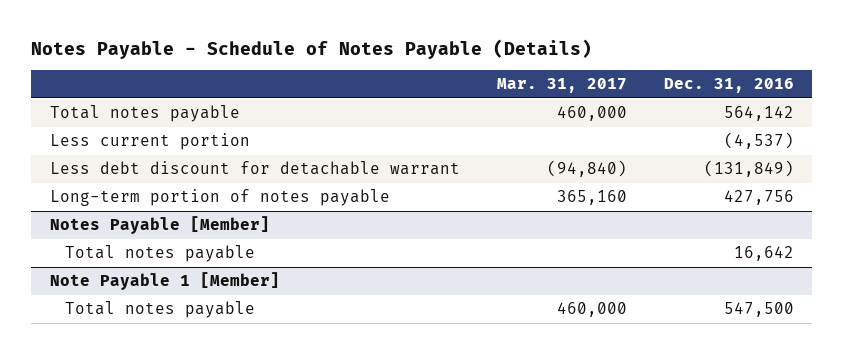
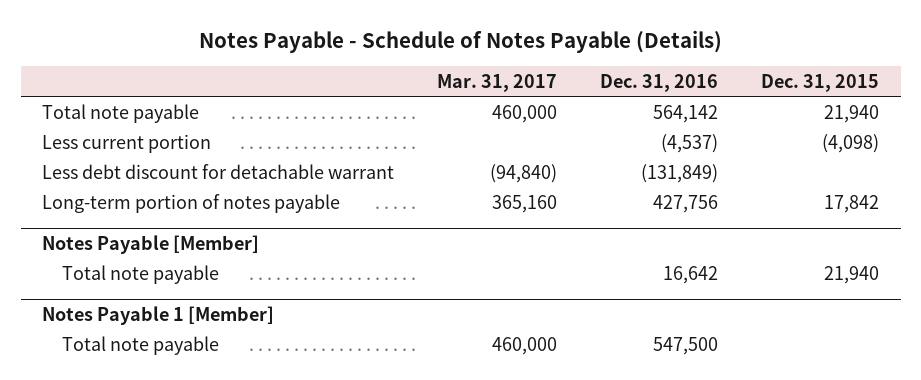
- | Mar. 31, 2017 | Dec. 31, 2016
+ | Mar. 31, 2017 | Dec. 31, 2016 | Dec. 31, 2015
- Total notes payable | 460,000 | 564,142
+ Total note payable | 460,000 | 564,142 | 21,940
@ Notes Payable [Member]
- Total notes payable | | 16,642
- Note Payable 1 [Member]
- Total notes payable | 460,000 | 547,500
@ Notes Payable [Member]
+ Total note payable | | 16,642 | 21,940
+ Notes Payable 1 [Member]
+ Total note payable | 460,000 | 547,500 |

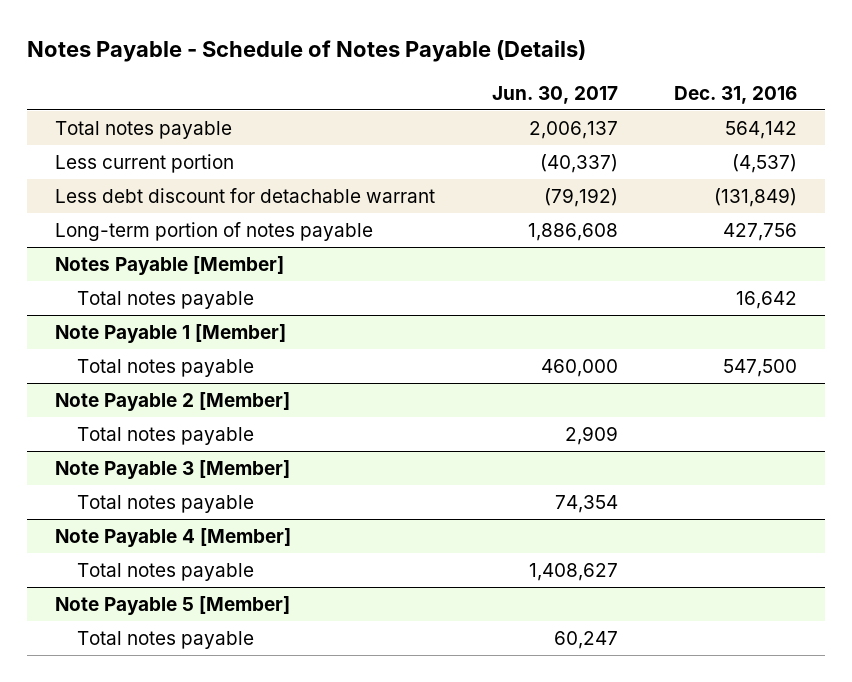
- | Mar. 31, 2017 | Dec. 31, 2016 | Dec. 31, 2015
+ | Jun. 30, 2017 | Dec. 31, 2016
- Total note payable | 460,000 | 564,142 | 21,940
+ Total notes payable | 2,006,137 | 564,142
@ Notes Payable [Member]
- Total note payable | | 16,642 | 21,940
- Notes Payable 1 [Member]
- Total note payable | 460,000 | 547,500 |
@ Notes Payable [Member]
+ Total notes payable | | 16,642
+ Note Payable 1 [Member]
+ Total notes payable | 460,000 | 547,500
+ Note Payable 2 [Member]
+ Total notes payable | 2,909 |
+ Note Payable 3 [Member]
+ Total notes payable | 74,354 |
+ Note Payable 4 [Member]
+ Total notes payable | 1,408,627 |
+ Note Payable 5 [Member]
+ Total notes payable | 60,247 |

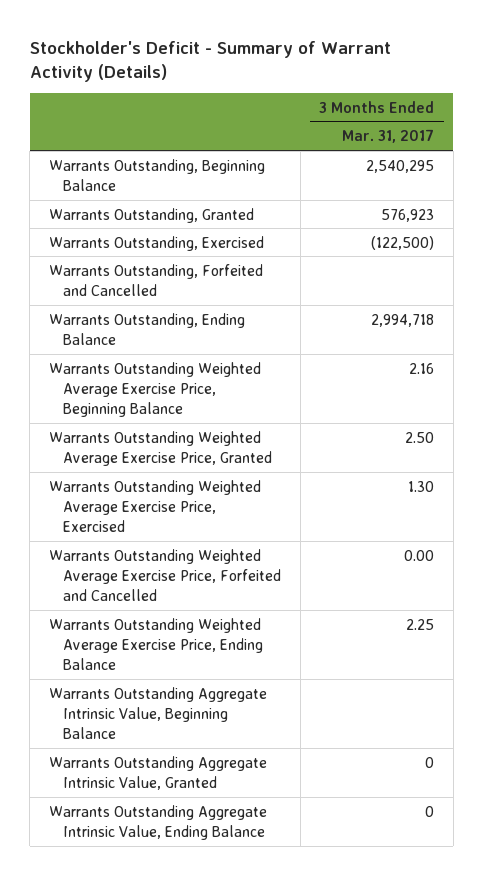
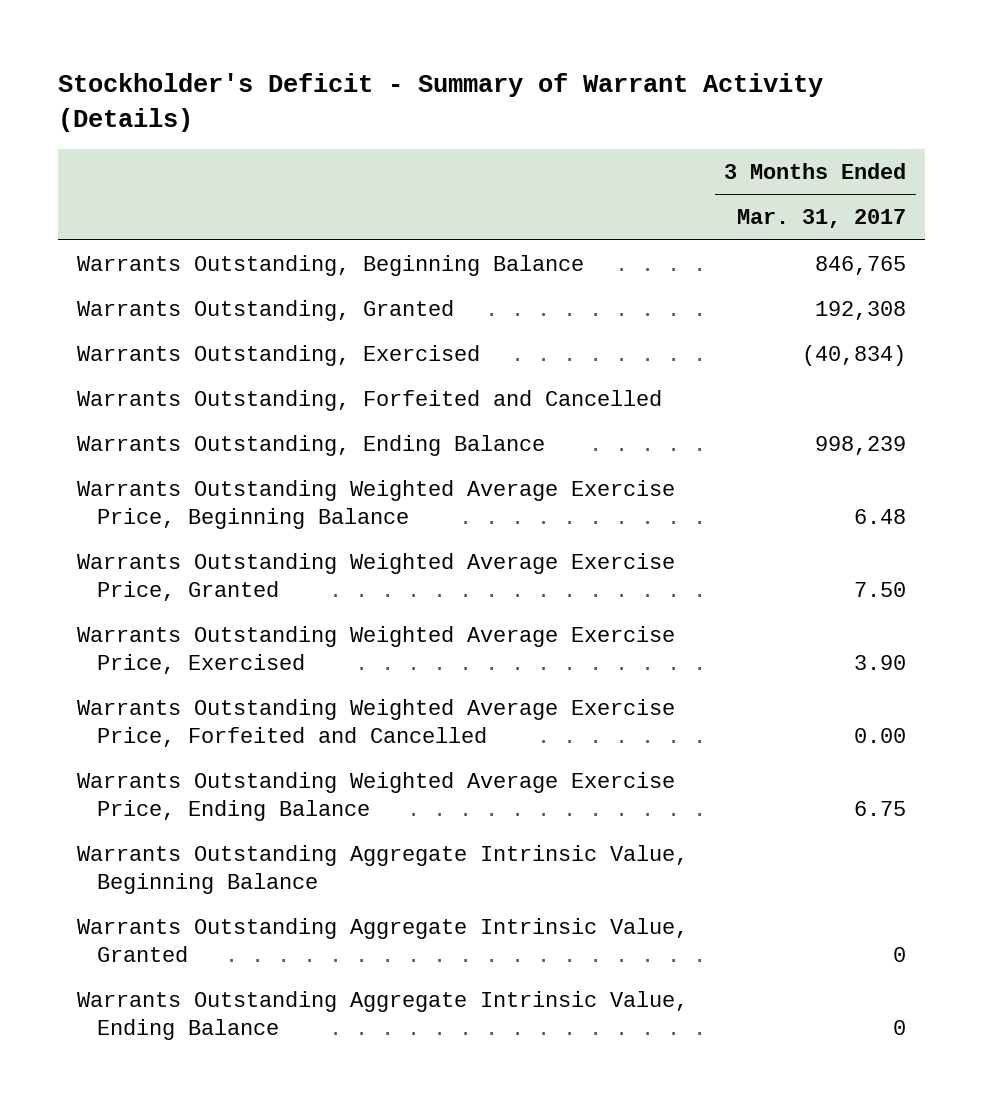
- Warrants Outstanding, Beginning Balance | 2,540,295
- Warrants Outstanding, Granted | 576,923
- Warrants Outstanding, Exercised | (122,500)
+ Warrants Outstanding, Beginning Balance | 846,765
+ Warrants Outstanding, Granted | 192,308
+ Warrants Outstanding, Exercised | (40,834)
- Warrants Outstanding, Ending Balance | 2,994,718
- Warrants Outstanding Weighted Average Exercise Price, Beginning Balance | 2.16
- Warrants Outstanding Weighted Average Exercise Price, Granted | 2.50
- Warrants Outstanding Weighted Average Exercise Price, Exercised | 1.30
+ Warrants Outstanding, Ending Balance | 998,239
+ Warrants Outstanding Weighted Average Exercise Price, Beginning Balance | 6.48
+ Warrants Outstanding Weighted Average Exercise Price, Granted | 7.50
+ Warrants Outstanding Weighted Average Exercise Price, Exercised | 3.90
- Warrants Outstanding Weighted Average Exercise Price, Ending Balance | 2.25
+ Warrants Outstanding Weighted Average Exercise Price, Ending Balance | 6.75

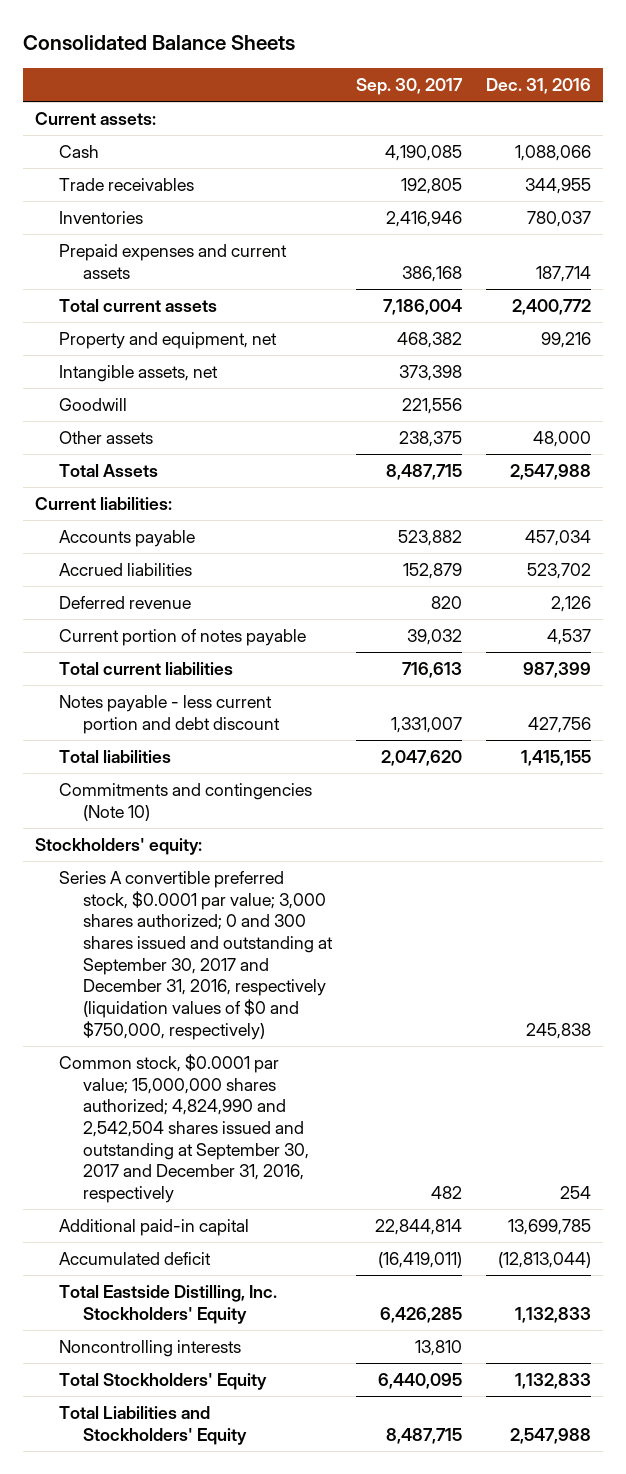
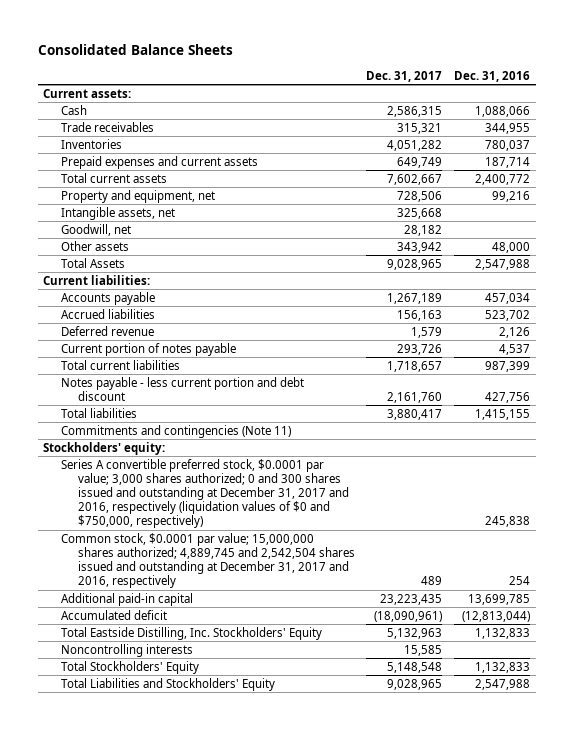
- | Sep. 30, 2017 | Dec. 31, 2016
+ | Dec. 31, 2017 | Dec. 31, 2016
- Goodwill | 221,556 |
+ Goodwill, net | 28,182 |
- Commitments and contingencies (Note 10)
+ Commitments and contingencies (Note 11)
- Series A convertible preferred stock, $0.0001 par value; 3,000 shares authorized; 0 and 300 shares issued and outstanding at September 30, 2017 and December 31, 2016, respectively (liquidation values of $0 and $750,000, respectively) | | 245,838
- Common stock, $0.0001 par value; 15,000,000 shares authorized; 4,824,990 and 2,542,504 shares issued and outstanding at September 30, 2017 and December 31, 2016, respectively | 482 | 254
+ Series A convertible preferred stock, $0.0001 par value; 3,000 shares authorized; 0 and 300 shares issued and outstanding at December 31, 2017 and 2016, respectively (liquidation values of $0 and $750,000, respectively) | | 245,838
+ Common stock, $0.0001 par value; 15,000,000 shares authorized; 4,889,745 and 2,542,504 shares issued and outstanding at December 31, 2017 and 2016, respectively | 489 | 254

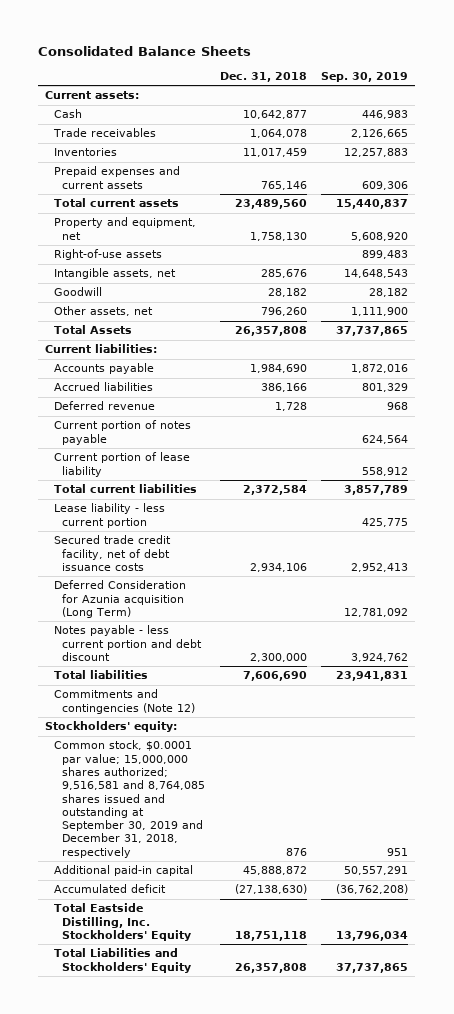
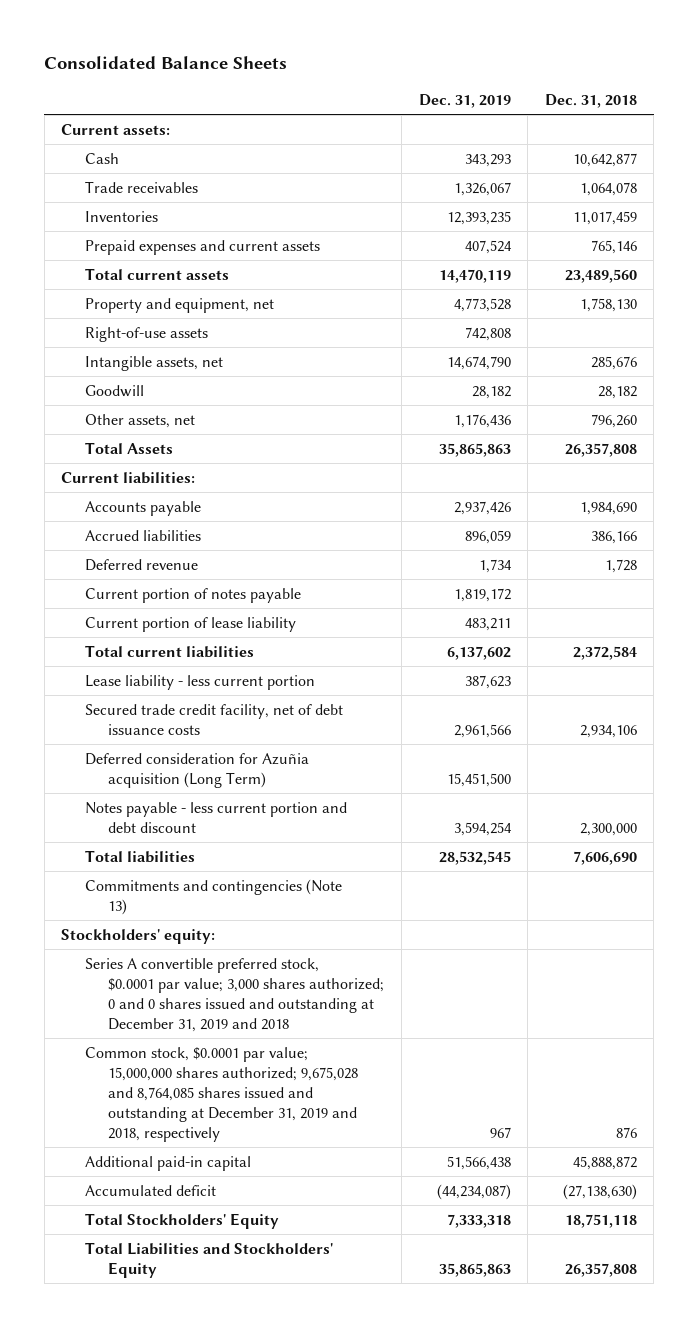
- | Dec. 31, 2018 | Sep. 30, 2019
+ | Dec. 31, 2019 | Dec. 31, 2018
- Deferred Consideration for Azunia acquisition (Long Term) | | 12,781,092
+ Deferred consideration for Azuñia acquisition (Long Term) | 15,451,500 |
- Commitments and contingencies (Note 12)
+ Commitments and contingencies (Note 13)
- Common stock, $0.0001 par value; 15,000,000 shares authorized; 9,516,581 and 8,764,085 shares issued and outstanding at September 30, 2019 and December 31, 2018, respectively | 876 | 951
+ Series A convertible preferred stock, $0.0001 par value; 3,000 shares authorized; 0 and 0 shares issued and outstanding at December 31, 2019 and 2018
+ Common stock, $0.0001 par value; 15,000,000 shares authorized; 9,675,028 and 8,764,085 shares issued and outstanding at December 31, 2019 and 2018, respectively | 967 | 876
- Total Eastside Distilling, Inc. Stockholders' Equity | 18,751,118 | 13,796,034
+ Total Stockholders' Equity | 7,333,318 | 18,751,118

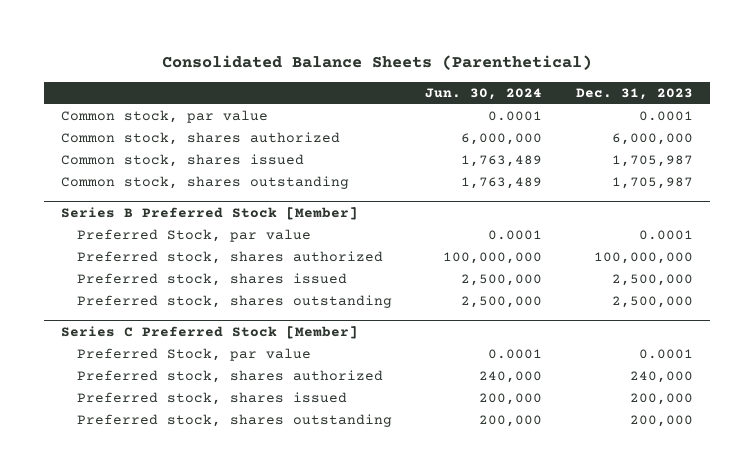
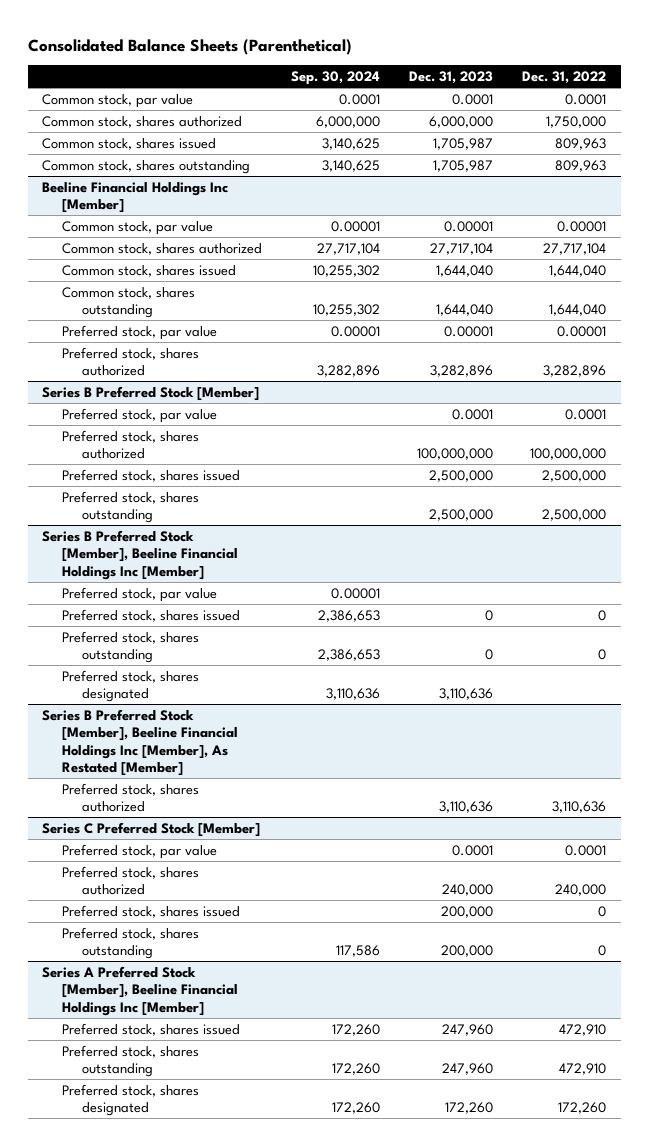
- | Jun. 30, 2024 | Dec. 31, 2023
+ | Sep. 30, 2024 | Dec. 31, 2023 | Dec. 31, 2022
+ Beeline Financial Holdings Inc [Member]
+ Common stock, par value | 0.00001 | 0.00001 | 0.00001
+ Common stock, shares authorized | 27,717,104 | 27,717,104 | 27,717,104
+ Common stock, shares issued | 10,255,302 | 1,644,040 | 1,644,040
+ Common stock, shares outstanding | 10,255,302 | 1,644,040 | 1,644,040
+ Preferred stock, par value | 0.00001 | 0.00001 | 0.00001
+ Preferred stock, shares authorized | 3,282,896 | 3,282,896 | 3,282,896
@ Series B Preferred Stock [Member]
- Preferred Stock, par value | 0.0001 | 0.0001
+ Preferred stock, par value | | 0.0001 | 0.0001
+ Series B Preferred Stock [Member], Beeline Financial Holdings Inc [Member]
+ Preferred stock, par value | 0.00001 | |
+ Preferred stock, shares issued | 2,386,653 | 0 | 0
+ Preferred stock, shares outstanding | 2,386,653 | 0 | 0
+ Preferred stock, shares designated | 3,110,636 | 3,110,636 |
+ Series B Preferred Stock [Member], Beeline Financial Holdings Inc [Member], As Restated [Member]
+ Preferred stock, shares authorized | | 3,110,636 | 3,110,636
@ Series C Preferred Stock [Member]
- Preferred Stock, par value | 0.0001 | 0.0001
+ Preferred stock, par value | | 0.0001 | 0.0001
+ Series A Preferred Stock [Member], Beeline Financial Holdings Inc [Member]
+ Preferred stock, shares issued | 172,260 | 247,960 | 472,910
+ Preferred stock, shares outstanding | 172,260 | 247,960 | 472,910
+ Preferred stock, shares designated | 172,260 | 172,260 | 172,260

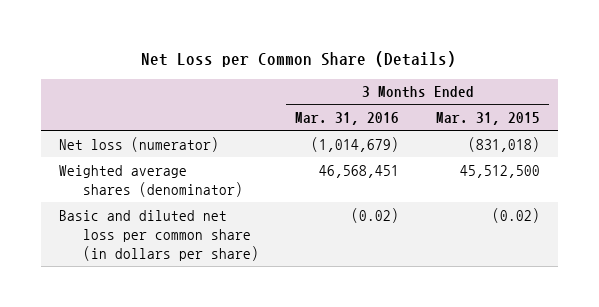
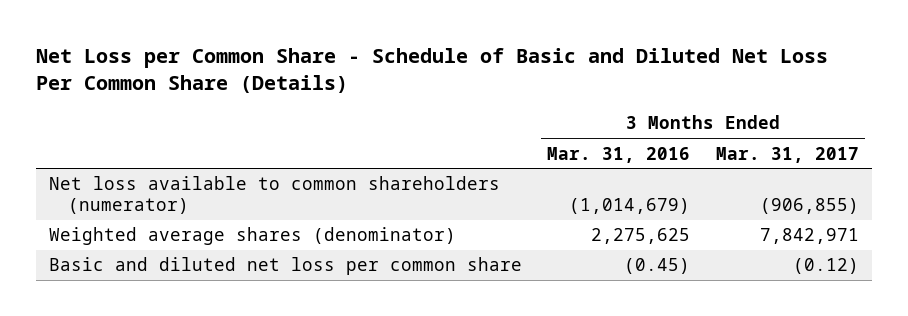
- Net Loss per Common Share (Details)
+ Net Loss per Common Share - Schedule of Basic and Diluted Net Loss Per Common Share (Details)
- | 3 Months Ended Mar. 31, 2016 | 3 Months Ended Mar. 31, 2015
+ | 3 Months Ended Mar. 31, 2016 | 3 Months Ended Mar. 31, 2017
- Net loss (numerator) | (1,014,679) | (831,018)
- Weighted average shares (denominator) | 46,568,451 | 45,512,500
- Basic and diluted net loss per common share (in dollars per share) | (0.02) | (0.02)
+ Net loss available to common shareholders (numerator) | (1,014,679) | (906,855)
+ Weighted average shares (denominator) | 2,275,625 | 7,842,971
+ Basic and diluted net loss per common share | (0.45) | (0.12)

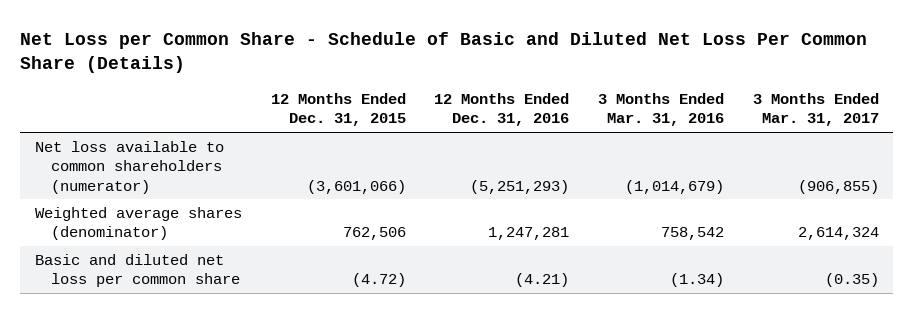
- | 3 Months Ended Mar. 31, 2016 | 3 Months Ended Mar. 31, 2017
+ | 12 Months Ended Dec. 31, 2015 | 12 Months Ended Dec. 31, 2016 | 3 Months Ended Mar. 31, 2016 | 3 Months Ended Mar. 31, 2017
- Weighted average shares (denominator) | 2,275,625 | 7,842,971
- Basic and diluted net loss per common share | (0.45) | (0.12)
+ Weighted average shares (denominator) | 762,506 | 1,247,281 | 758,542 | 2,614,324
+ Basic and diluted net loss per common share | (4.72) | (4.21) | (1.34) | (0.35)

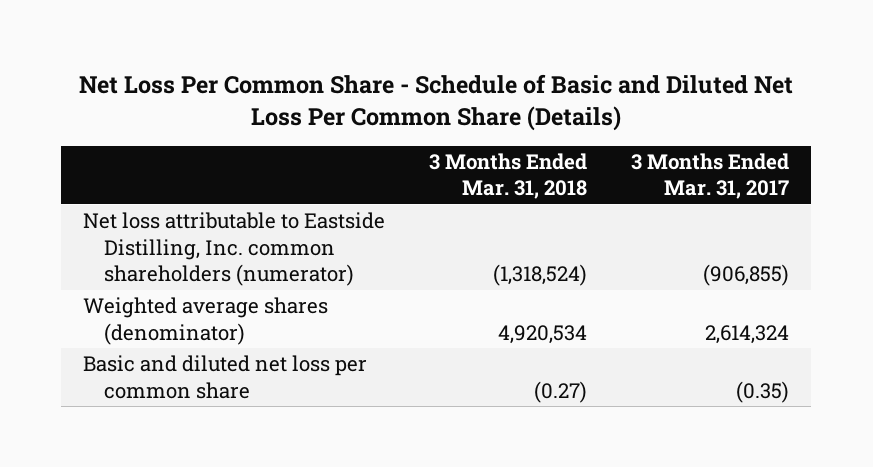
- Net Loss per Common Share - Schedule of Basic and Diluted Net Loss Per Common Share (Details)
+ Net Loss Per Common Share - Schedule of Basic and Diluted Net Loss Per Common Share (Details)
- | 12 Months Ended Dec. 31, 2015 | 12 Months Ended Dec. 31, 2016 | 3 Months Ended Mar. 31, 2016 | 3 Months Ended Mar. 31, 2017
+ | 3 Months Ended Mar. 31, 2018 | 3 Months Ended Mar. 31, 2017
- Net loss available to common shareholders (numerator) | (3,601,066) | (5,251,293) | (1,014,679) | (906,855)
+ Net loss attributable to Eastside Distilling, Inc. common shareholders (numerator) | (1,318,524) | (906,855)

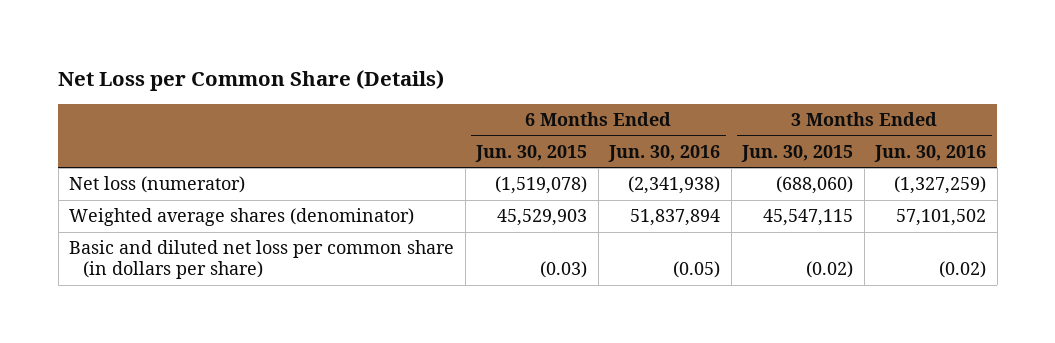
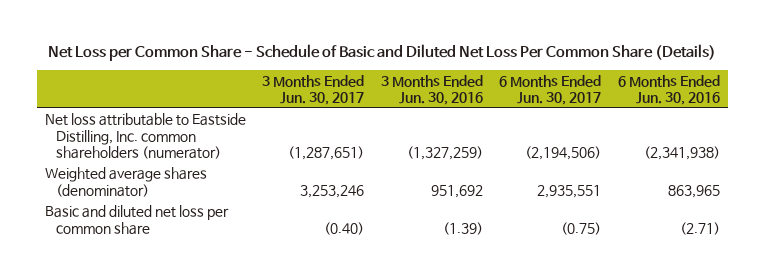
- Net Loss per Common Share (Details)
+ Net Loss per Common Share - Schedule of Basic and Diluted Net Loss Per Common Share (Details)
- | 6 Months Ended Jun. 30, 2015 | 6 Months Ended Jun. 30, 2016 | 3 Months Ended Jun. 30, 2015 | 3 Months Ended Jun. 30, 2016
+ | 3 Months Ended Jun. 30, 2017 | 3 Months Ended Jun. 30, 2016 | 6 Months Ended Jun. 30, 2017 | 6 Months Ended Jun. 30, 2016
- Net loss (numerator) | (1,519,078) | (2,341,938) | (688,060) | (1,327,259)
- Weighted average shares (denominator) | 45,529,903 | 51,837,894 | 45,547,115 | 57,101,502
- Basic and diluted net loss per common share (in dollars per share) | (0.03) | (0.05) | (0.02) | (0.02)
+ Net loss attributable to Eastside Distilling, Inc. common shareholders (numerator) | (1,287,651) | (1,327,259) | (2,194,506) | (2,341,938)
+ Weighted average shares (denominator) | 3,253,246 | 951,692 | 2,935,551 | 863,965
+ Basic and diluted net loss per common share | (0.40) | (1.39) | (0.75) | (2.71)

